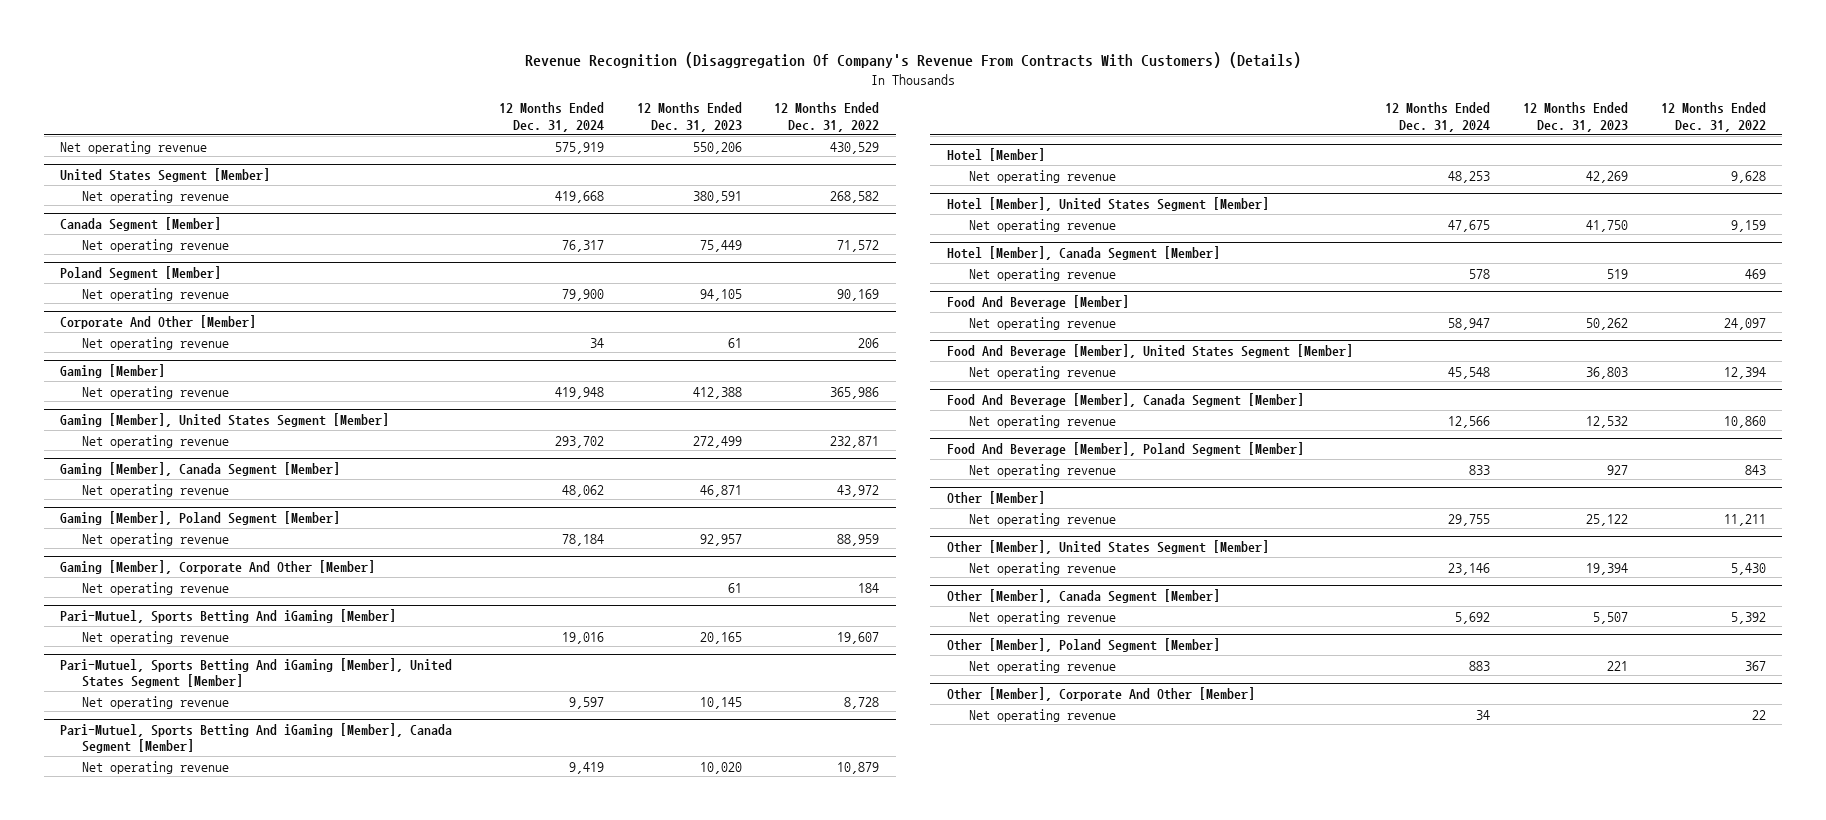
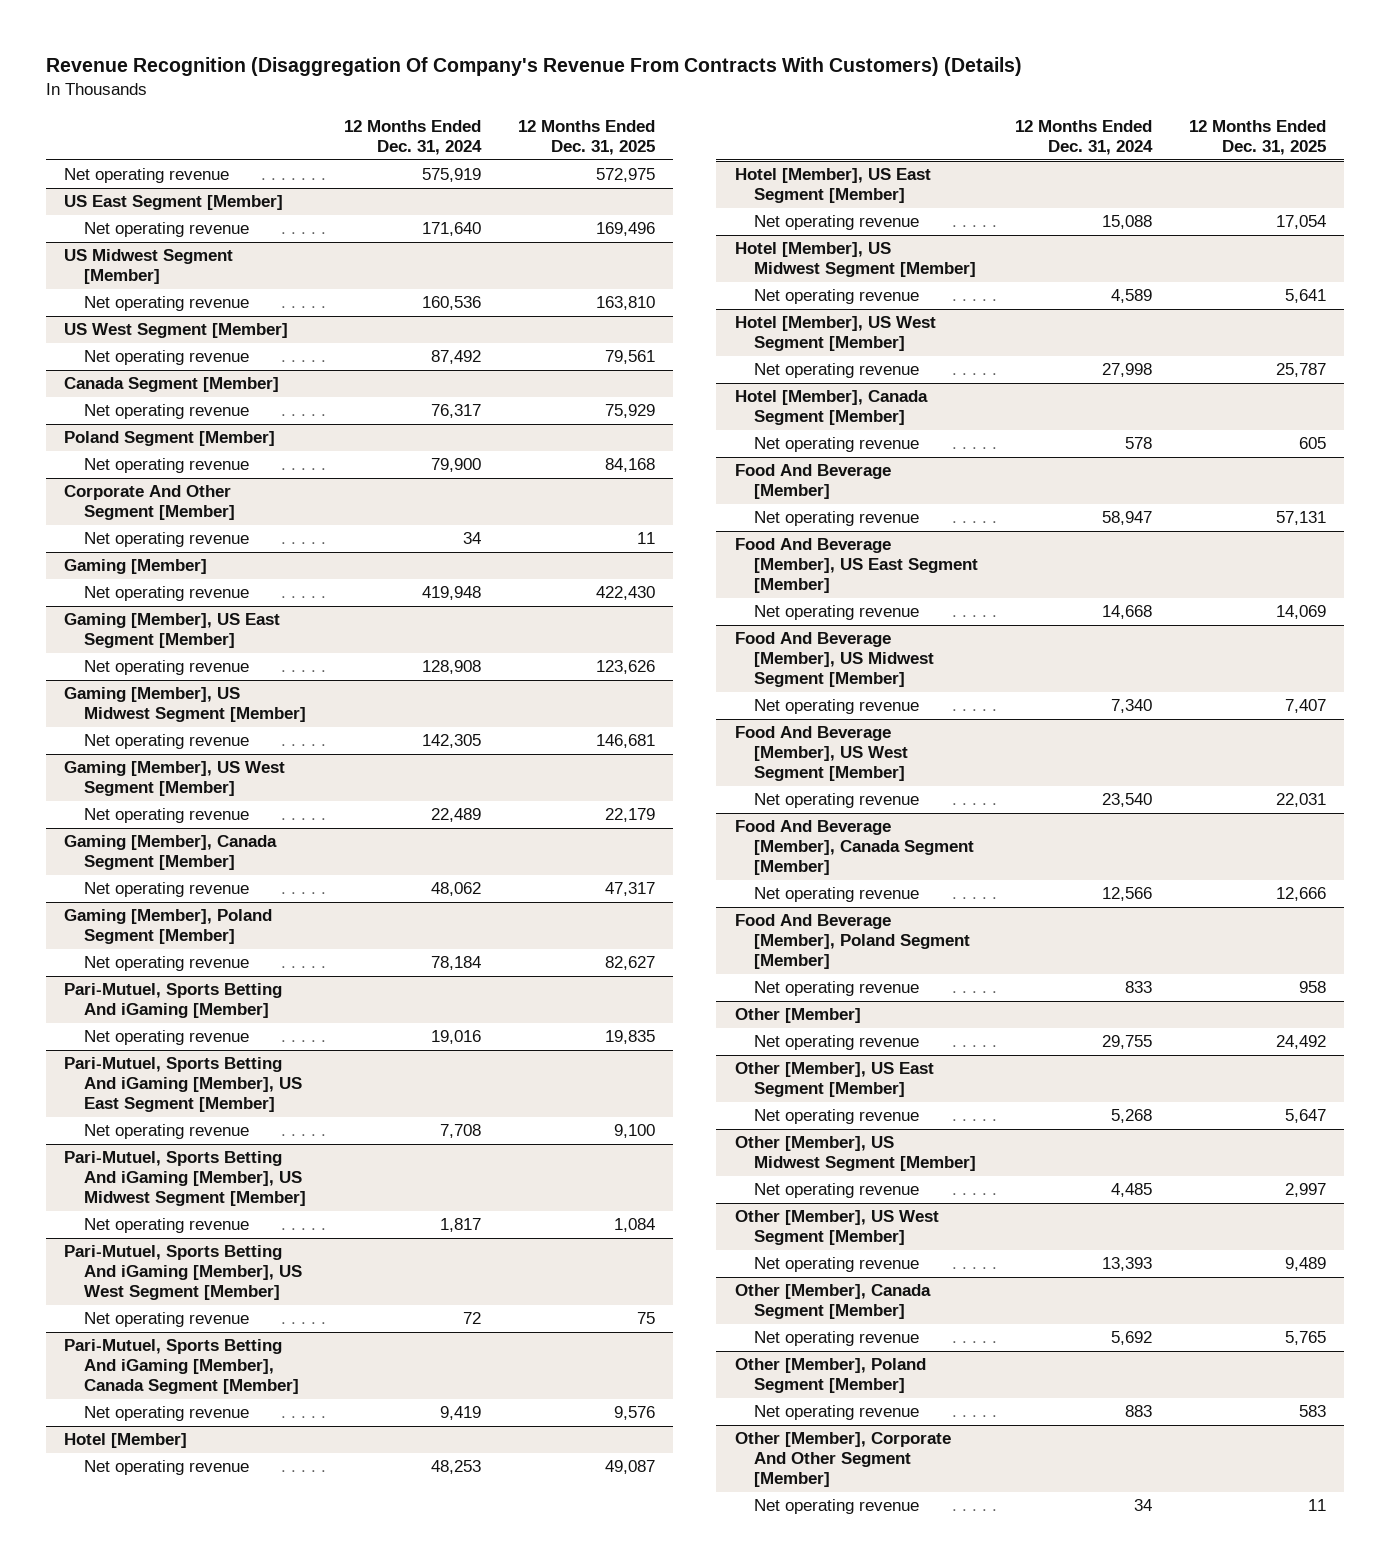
- | 12 Months Ended Dec. 31, 2024 | 12 Months Ended Dec. 31, 2023 | 12 Months Ended Dec. 31, 2022
+ | 12 Months Ended Dec. 31, 2024 | 12 Months Ended Dec. 31, 2025
- United States Segment [Member]
- Net operating revenue | 419,668 | 380,591 | 268,582
+ US East Segment [Member]
+ Net operating revenue | 171,640 | 169,496
+ US Midwest Segment [Member]
+ Net operating revenue | 160,536 | 163,810
+ US West Segment [Member]
+ Net operating revenue | 87,492 | 79,561
- Corporate And Other [Member]
+ Corporate And Other Segment [Member]
- Gaming [Member], United States Segment [Member]
- Net operating revenue | 293,702 | 272,499 | 232,871
+ Gaming [Member], US East Segment [Member]
+ Net operating revenue | 128,908 | 123,626
+ Gaming [Member], US Midwest Segment [Member]
+ Net operating revenue | 142,305 | 146,681
+ Gaming [Member], US West Segment [Member]
+ Net operating revenue | 22,489 | 22,179
- Gaming [Member], Corporate And Other [Member]
- Net operating revenue | | 61 | 184
- Pari-Mutuel, Sports Betting And iGaming [Member], United States Segment [Member]
- Net operating revenue | 9,597 | 10,145 | 8,728
+ Pari-Mutuel, Sports Betting And iGaming [Member], US East Segment [Member]
+ Net operating revenue | 7,708 | 9,100
+ Pari-Mutuel, Sports Betting And iGaming [Member], US Midwest Segment [Member]
+ Net operating revenue | 1,817 | 1,084
+ Pari-Mutuel, Sports Betting And iGaming [Member], US West Segment [Member]
+ Net operating revenue | 72 | 75
- Hotel [Member], United States Segment [Member]
- Net operating revenue | 47,675 | 41,750 | 9,159
+ Hotel [Member], US East Segment [Member]
+ Net operating revenue | 15,088 | 17,054
+ Hotel [Member], US Midwest Segment [Member]
+ Net operating revenue | 4,589 | 5,641
+ Hotel [Member], US West Segment [Member]
+ Net operating revenue | 27,998 | 25,787
- Food And Beverage [Member], United States Segment [Member]
- Net operating revenue | 45,548 | 36,803 | 12,394
+ Food And Beverage [Member], US East Segment [Member]
+ Net operating revenue | 14,668 | 14,069
+ Food And Beverage [Member], US Midwest Segment [Member]
+ Net operating revenue | 7,340 | 7,407
+ Food And Beverage [Member], US West Segment [Member]
+ Net operating revenue | 23,540 | 22,031
- Other [Member], United States Segment [Member]
- Net operating revenue | 23,146 | 19,394 | 5,430
+ Other [Member], US East Segment [Member]
+ Net operating revenue | 5,268 | 5,647
+ Other [Member], US Midwest Segment [Member]
+ Net operating revenue | 4,485 | 2,997
+ Other [Member], US West Segment [Member]
+ Net operating revenue | 13,393 | 9,489
- Other [Member], Corporate And Other [Member]
+ Other [Member], Corporate And Other Segment [Member]

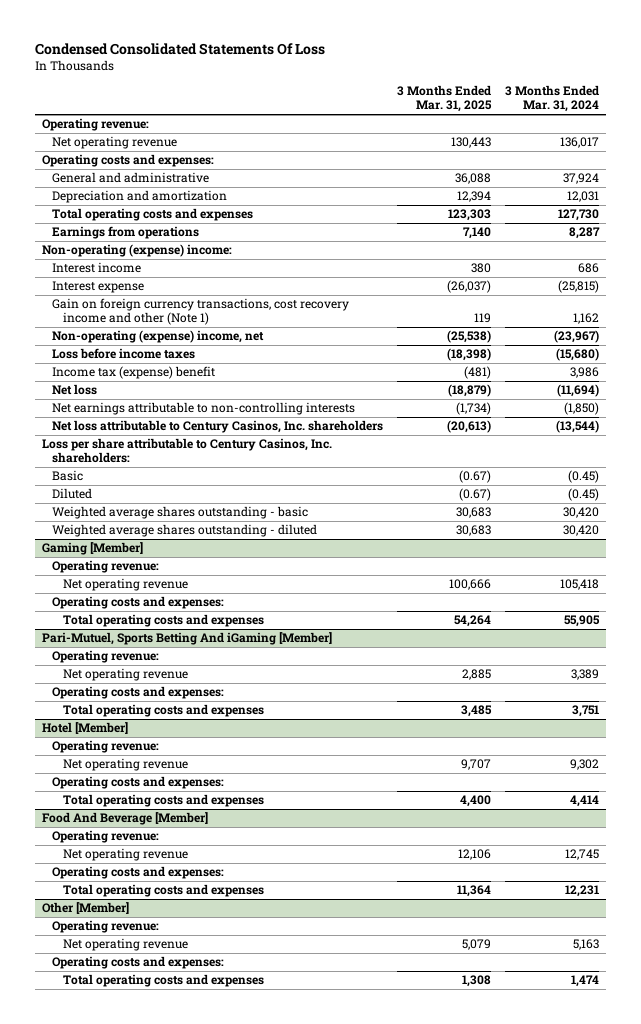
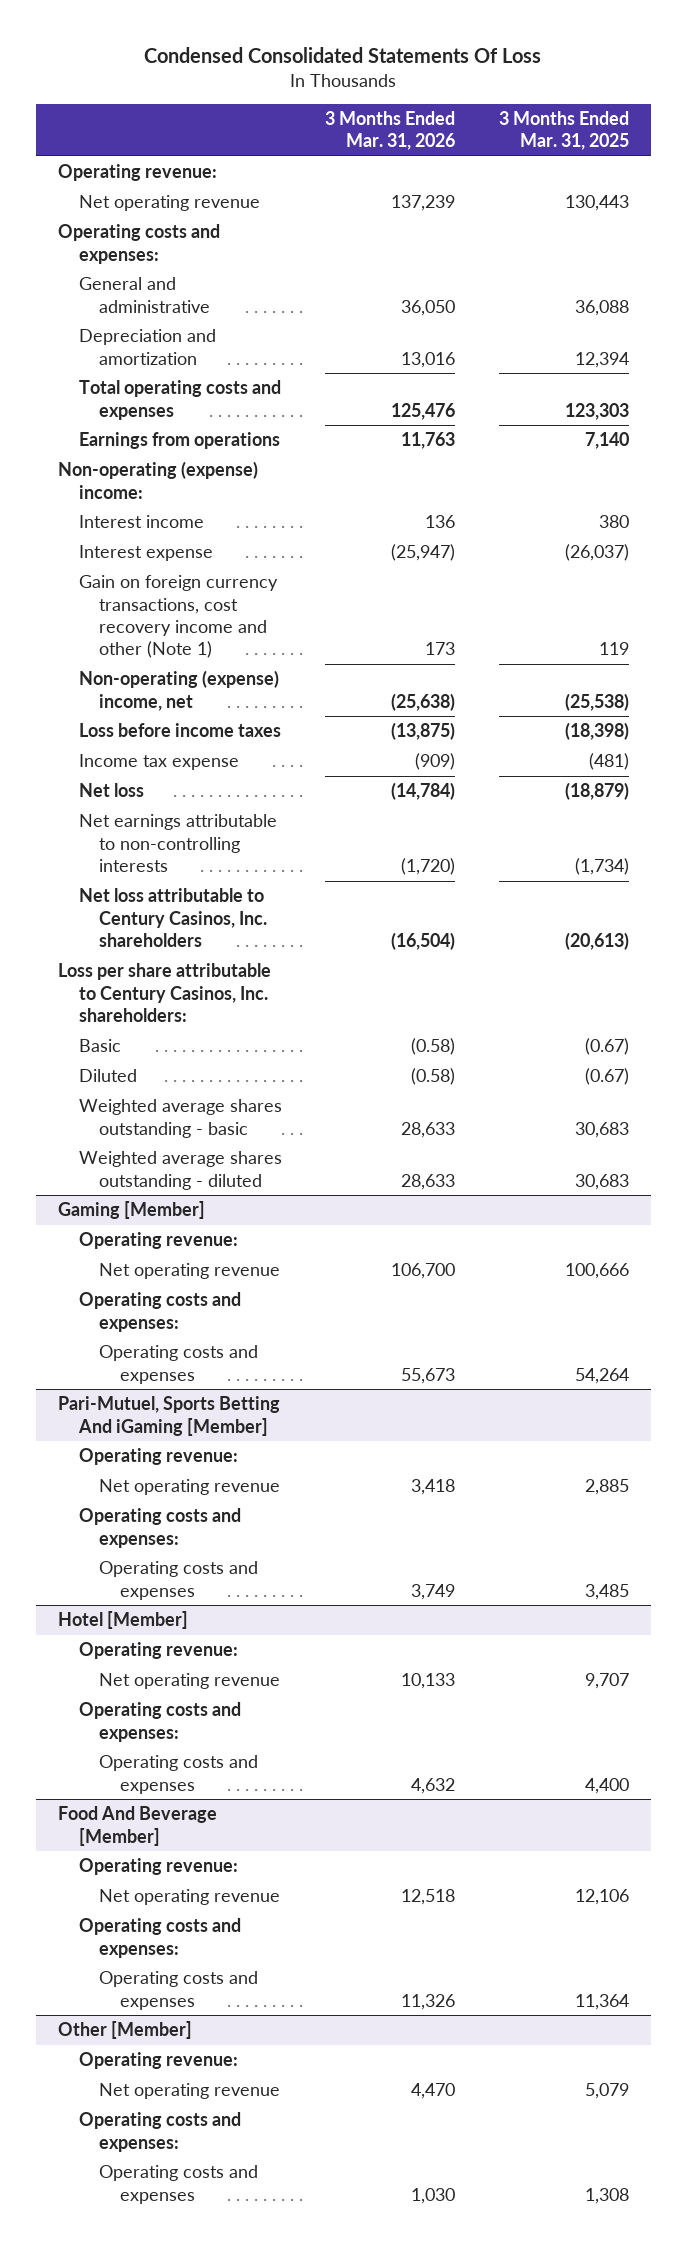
- | 3 Months Ended Mar. 31, 2025 | 3 Months Ended Mar. 31, 2024
+ | 3 Months Ended Mar. 31, 2026 | 3 Months Ended Mar. 31, 2025
- Income tax (expense) benefit | (481) | 3,986
+ Income tax expense | (909) | (481)
@ Gaming [Member]
- Total operating costs and expenses | 54,264 | 55,905
+ Operating costs and expenses | 55,673 | 54,264
@ Pari-Mutuel, Sports Betting And iGaming [Member]
- Total operating costs and expenses | 3,485 | 3,751
+ Operating costs and expenses | 3,749 | 3,485
@ Hotel [Member]
- Total operating costs and expenses | 4,400 | 4,414
+ Operating costs and expenses | 4,632 | 4,400
@ Food And Beverage [Member]
- Total operating costs and expenses | 11,364 | 12,231
+ Operating costs and expenses | 11,326 | 11,364
@ Other [Member]
- Total operating costs and expenses | 1,308 | 1,474
+ Operating costs and expenses | 1,030 | 1,308

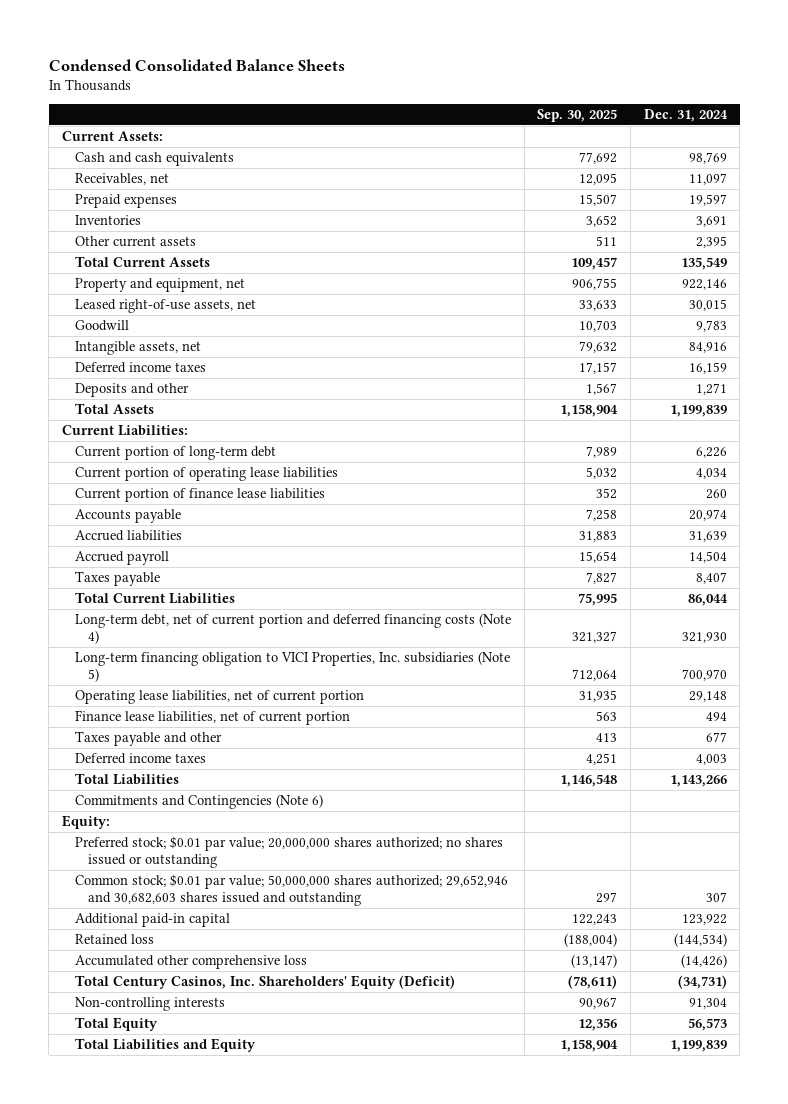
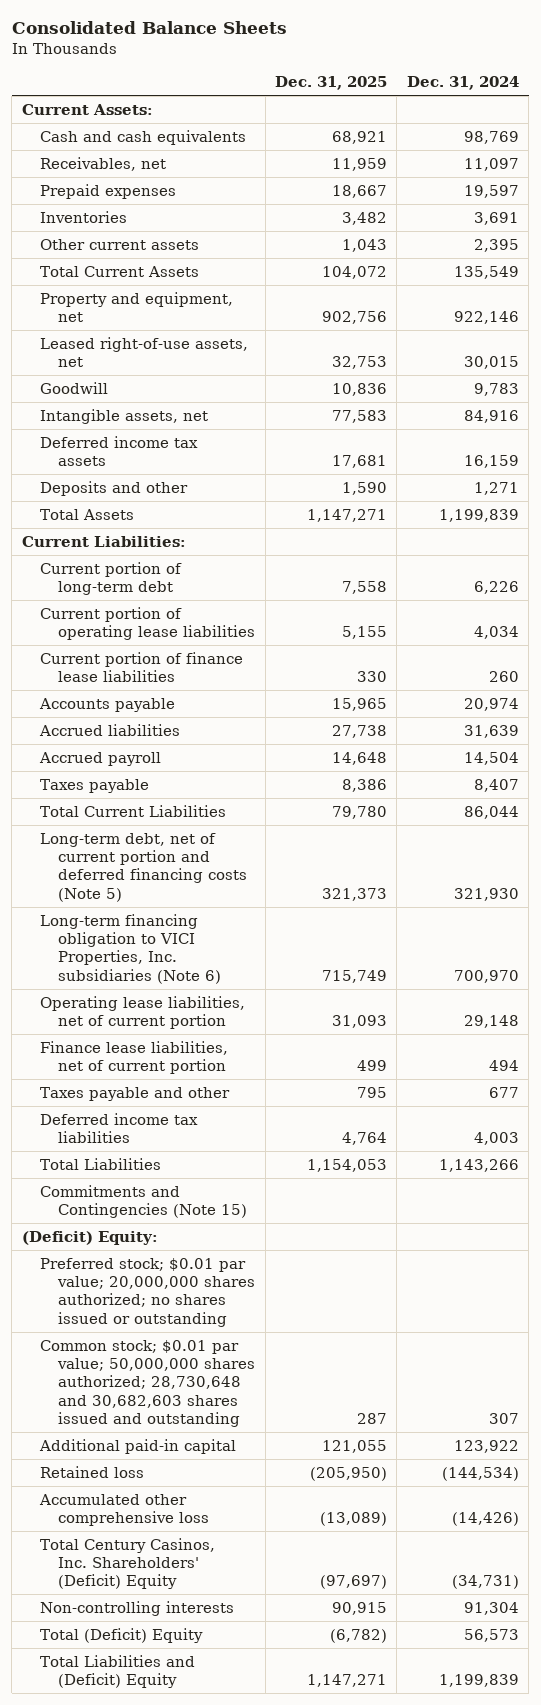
- Condensed Consolidated Balance Sheets
+ Consolidated Balance Sheets
- | Sep. 30, 2025 | Dec. 31, 2024
+ | Dec. 31, 2025 | Dec. 31, 2024
- Deferred income taxes | 17,157 | 16,159
+ Deferred income tax assets | 17,681 | 16,159
- Long-term debt, net of current portion and deferred financing costs (Note 4) | 321,327 | 321,930
- Long-term financing obligation to VICI Properties, Inc. subsidiaries (Note 5) | 712,064 | 700,970
+ Long-term debt, net of current portion and deferred financing costs (Note 5) | 321,373 | 321,930
+ Long-term financing obligation to VICI Properties, Inc. subsidiaries (Note 6) | 715,749 | 700,970
- Deferred income taxes | 4,251 | 4,003
+ Deferred income tax liabilities | 4,764 | 4,003
- Commitments and Contingencies (Note 6)
- Equity:
+ Commitments and Contingencies (Note 15)
+ (Deficit) Equity:
- Common stock; $0.01 par value; 50,000,000 shares authorized; 29,652,946 and 30,682,603 shares issued and outstanding | 297 | 307
+ Common stock; $0.01 par value; 50,000,000 shares authorized; 28,730,648 and 30,682,603 shares issued and outstanding | 287 | 307
- Total Century Casinos, Inc. Shareholders' Equity (Deficit) | (78,611) | (34,731)
+ Total Century Casinos, Inc. Shareholders' (Deficit) Equity | (97,697) | (34,731)
- Total Equity | 12,356 | 56,573
- Total Liabilities and Equity | 1,158,904 | 1,199,839
+ Total (Deficit) Equity | (6,782) | 56,573
+ Total Liabilities and (Deficit) Equity | 1,147,271 | 1,199,839

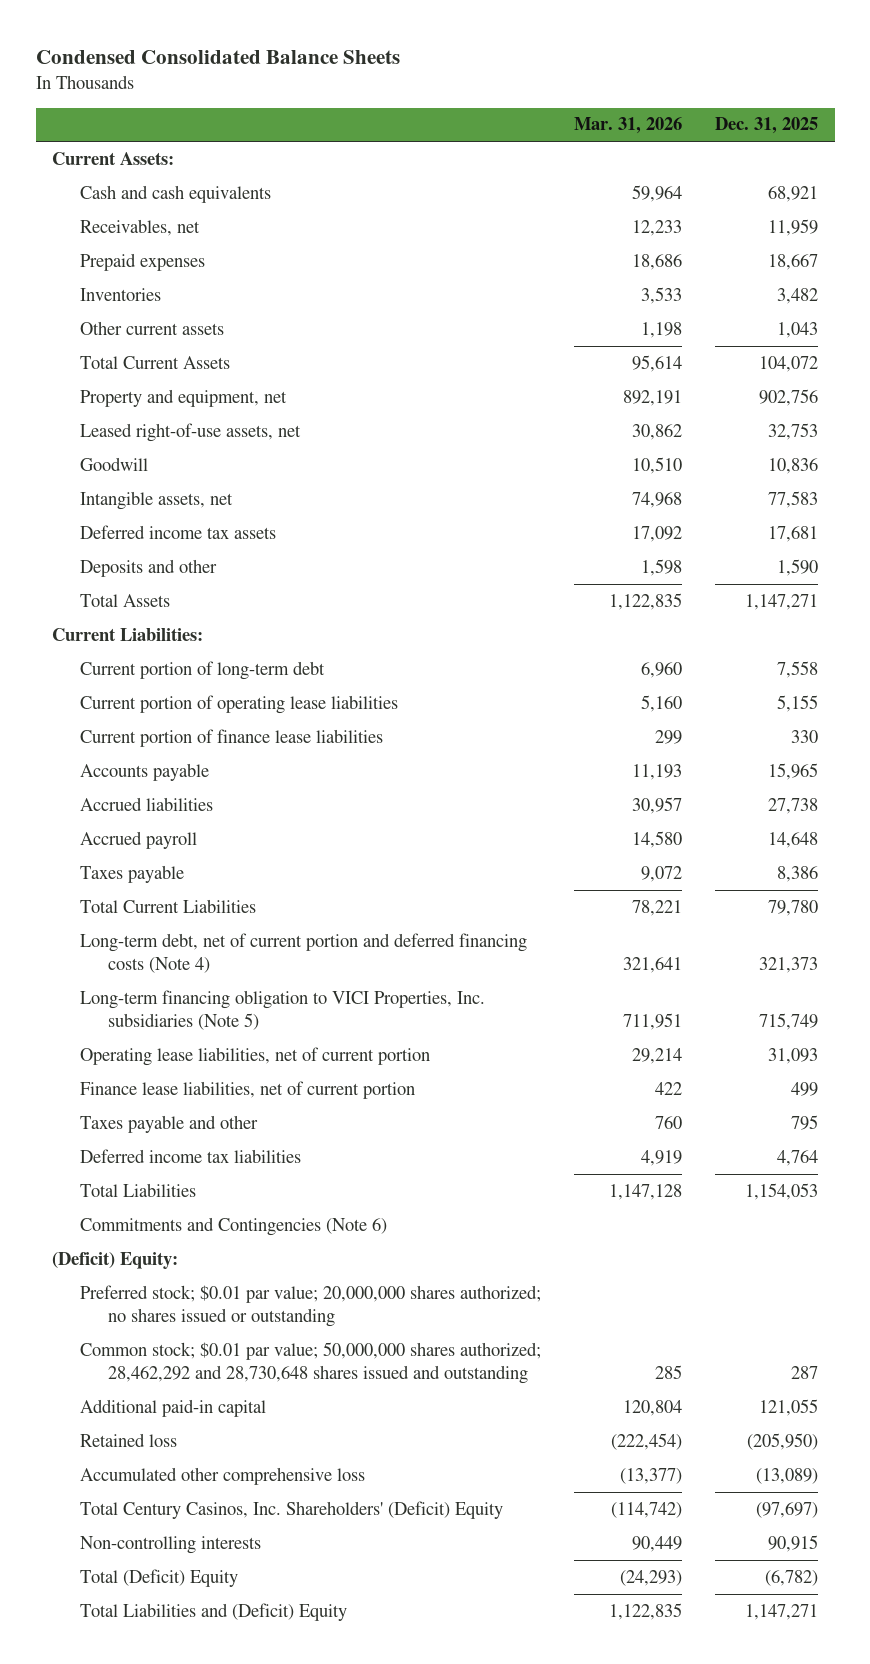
- Consolidated Balance Sheets
+ Condensed Consolidated Balance Sheets
- | Dec. 31, 2025 | Dec. 31, 2024
+ | Mar. 31, 2026 | Dec. 31, 2025
- Long-term debt, net of current portion and deferred financing costs (Note 5) | 321,373 | 321,930
- Long-term financing obligation to VICI Properties, Inc. subsidiaries (Note 6) | 715,749 | 700,970
+ Long-term debt, net of current portion and deferred financing costs (Note 4) | 321,641 | 321,373
+ Long-term financing obligation to VICI Properties, Inc. subsidiaries (Note 5) | 711,951 | 715,749
- Commitments and Contingencies (Note 15)
+ Commitments and Contingencies (Note 6)
- Common stock; $0.01 par value; 50,000,000 shares authorized; 28,730,648 and 30,682,603 shares issued and outstanding | 287 | 307
+ Common stock; $0.01 par value; 50,000,000 shares authorized; 28,462,292 and 28,730,648 shares issued and outstanding | 285 | 287

